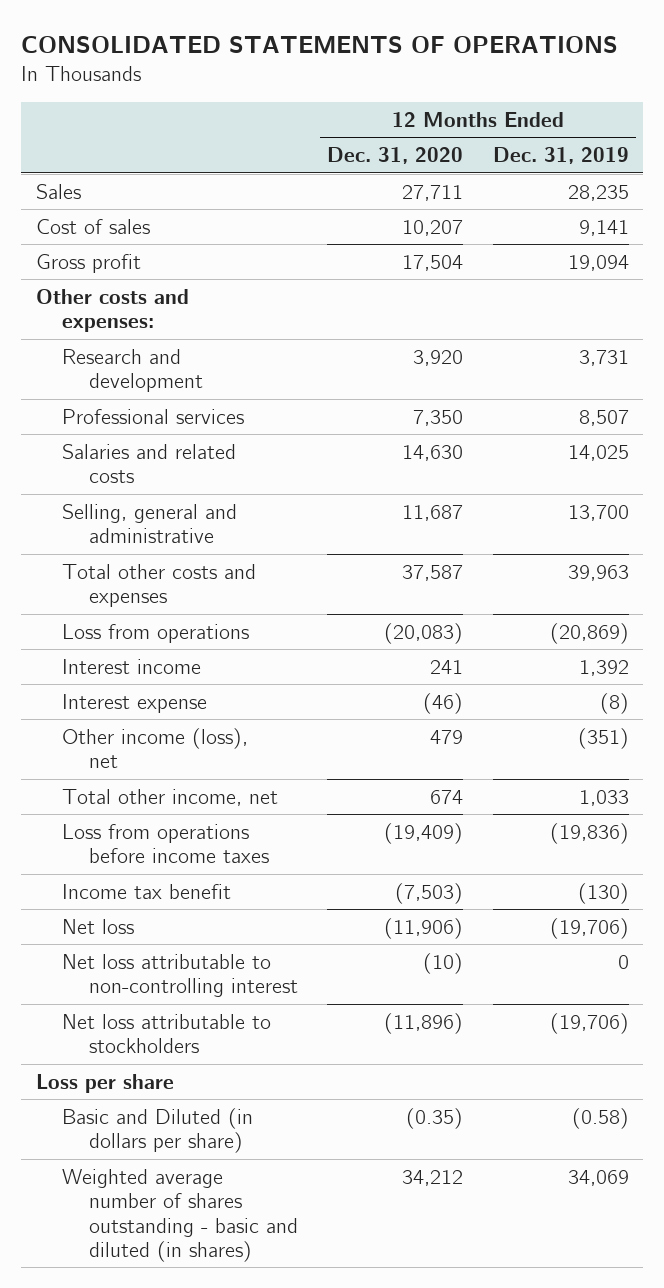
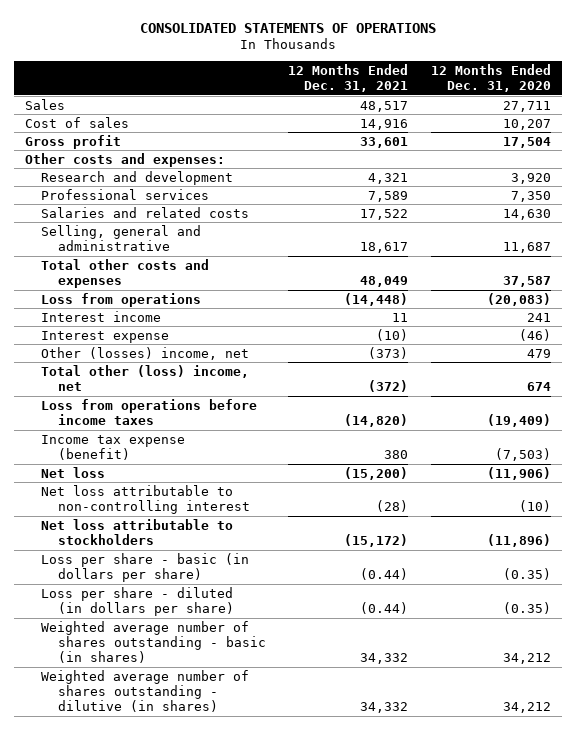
- | 12 Months Ended Dec. 31, 2020 | 12 Months Ended Dec. 31, 2019
+ | 12 Months Ended Dec. 31, 2021 | 12 Months Ended Dec. 31, 2020
- Other income (loss), net | 479 | (351)
- Total other income, net | 674 | 1,033
+ Other (losses) income, net | (373) | 479
+ Total other (loss) income, net | (372) | 674
- Income tax benefit | (7,503) | (130)
+ Income tax expense (benefit) | 380 | (7,503)
- Loss per share
- Basic and Diluted (in dollars per share) | (0.35) | (0.58)
- Weighted average number of shares outstanding - basic and diluted (in shares) | 34,212 | 34,069
+ Loss per share - basic (in dollars per share) | (0.44) | (0.35)
+ Loss per share - diluted (in dollars per share) | (0.44) | (0.35)
+ Weighted average number of shares outstanding - basic (in shares) | 34,332 | 34,212
+ Weighted average number of shares outstanding - dilutive (in shares) | 34,332 | 34,212

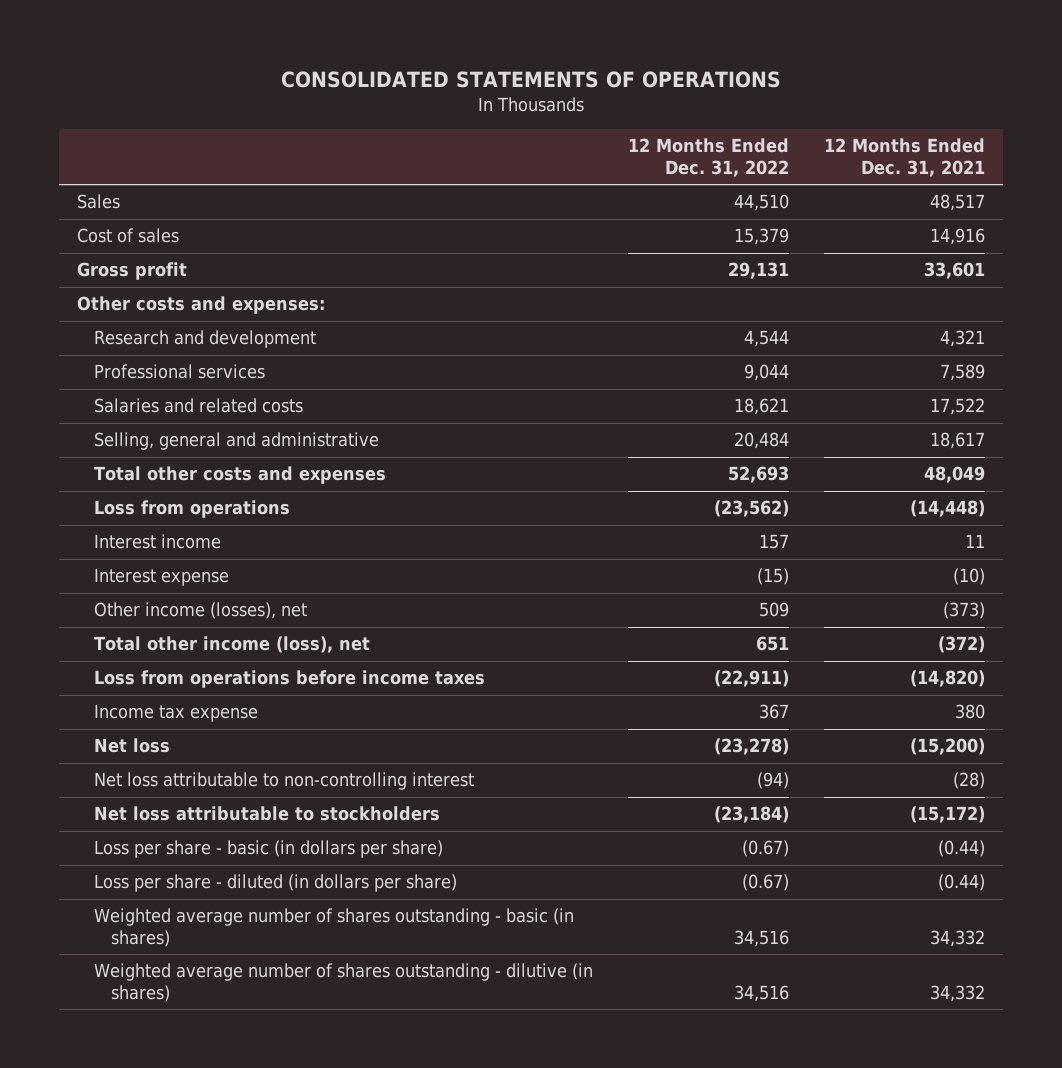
- | 12 Months Ended Dec. 31, 2021 | 12 Months Ended Dec. 31, 2020
+ | 12 Months Ended Dec. 31, 2022 | 12 Months Ended Dec. 31, 2021
- Other (losses) income, net | (373) | 479
- Total other (loss) income, net | (372) | 674
+ Other income (losses), net | 509 | (373)
+ Total other income (loss), net | 651 | (372)
- Income tax expense (benefit) | 380 | (7,503)
+ Income tax expense | 367 | 380

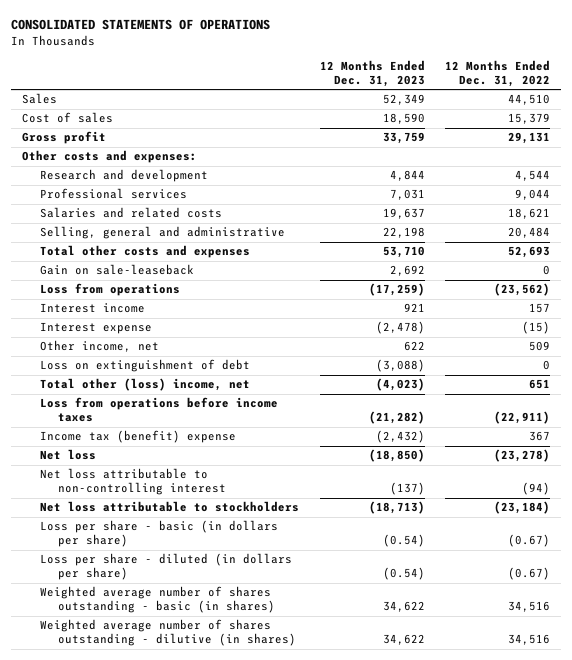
- | 12 Months Ended Dec. 31, 2022 | 12 Months Ended Dec. 31, 2021
+ | 12 Months Ended Dec. 31, 2023 | 12 Months Ended Dec. 31, 2022
+ Gain on sale-leaseback | 2,692 | 0
- Other income (losses), net | 509 | (373)
- Total other income (loss), net | 651 | (372)
+ Other income, net | 622 | 509
+ Loss on extinguishment of debt | (3,088) | 0
+ Total other (loss) income, net | (4,023) | 651
- Income tax expense | 367 | 380
+ Income tax (benefit) expense | (2,432) | 367

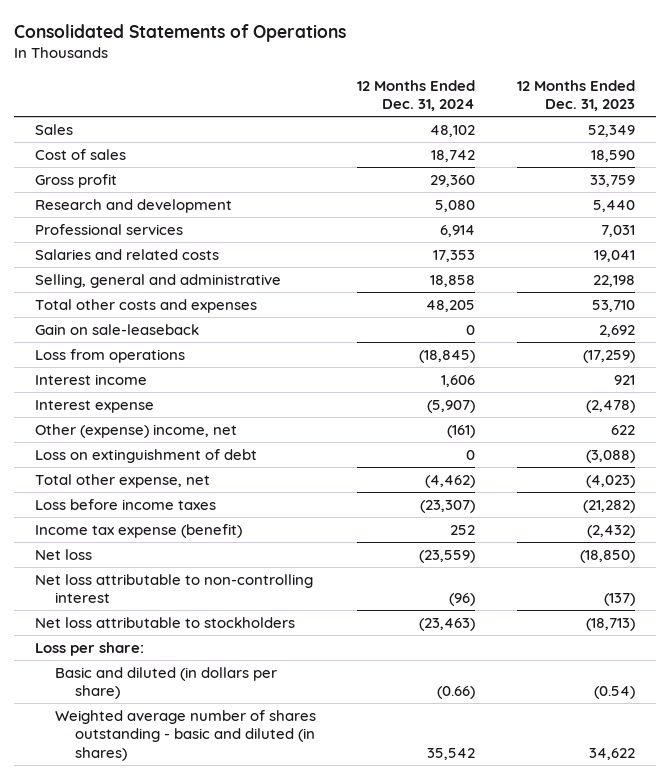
- CONSOLIDATED STATEMENTS OF OPERATIONS
+ Consolidated Statements of Operations
- | 12 Months Ended Dec. 31, 2023 | 12 Months Ended Dec. 31, 2022
+ | 12 Months Ended Dec. 31, 2024 | 12 Months Ended Dec. 31, 2023
- Other costs and expenses:
- Research and development | 4,844 | 4,544
+ Research and development | 5,080 | 5,440
- Salaries and related costs | 19,637 | 18,621
+ Salaries and related costs | 17,353 | 19,041
- Other income, net | 622 | 509
+ Other (expense) income, net | (161) | 622
- Total other (loss) income, net | (4,023) | 651
- Loss from operations before income taxes | (21,282) | (22,911)
- Income tax (benefit) expense | (2,432) | 367
+ Total other expense, net | (4,462) | (4,023)
+ Loss before income taxes | (23,307) | (21,282)
+ Income tax expense (benefit) | 252 | (2,432)
- Loss per share - basic (in dollars per share) | (0.54) | (0.67)
- Loss per share - diluted (in dollars per share) | (0.54) | (0.67)
- Weighted average number of shares outstanding - basic (in shares) | 34,622 | 34,516
- Weighted average number of shares outstanding - dilutive (in shares) | 34,622 | 34,516
+ Loss per share:
+ Basic and diluted (in dollars per share) | (0.66) | (0.54)
+ Weighted average number of shares outstanding - basic and diluted (in shares) | 35,542 | 34,622

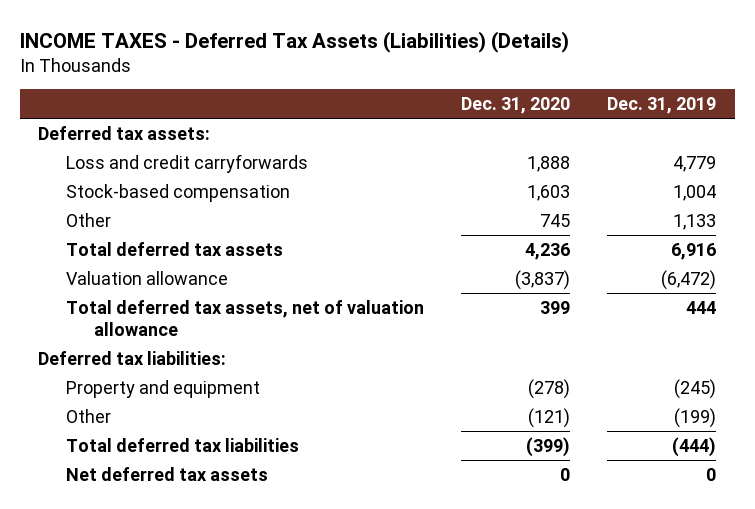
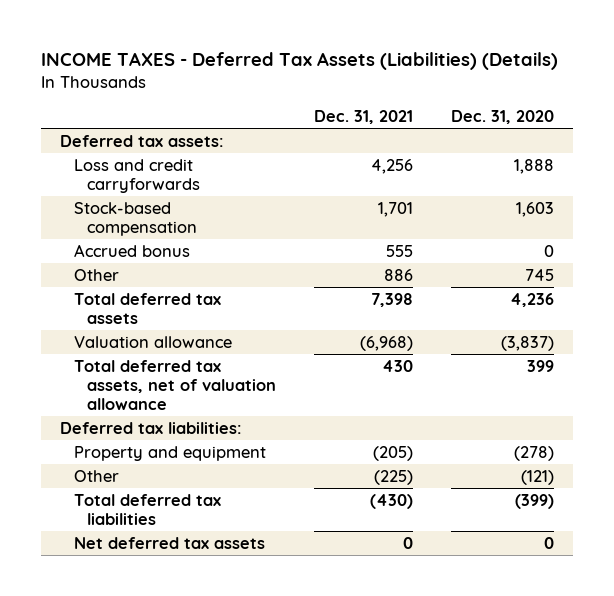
- | Dec. 31, 2020 | Dec. 31, 2019
+ | Dec. 31, 2021 | Dec. 31, 2020
+ Accrued bonus | 555 | 0

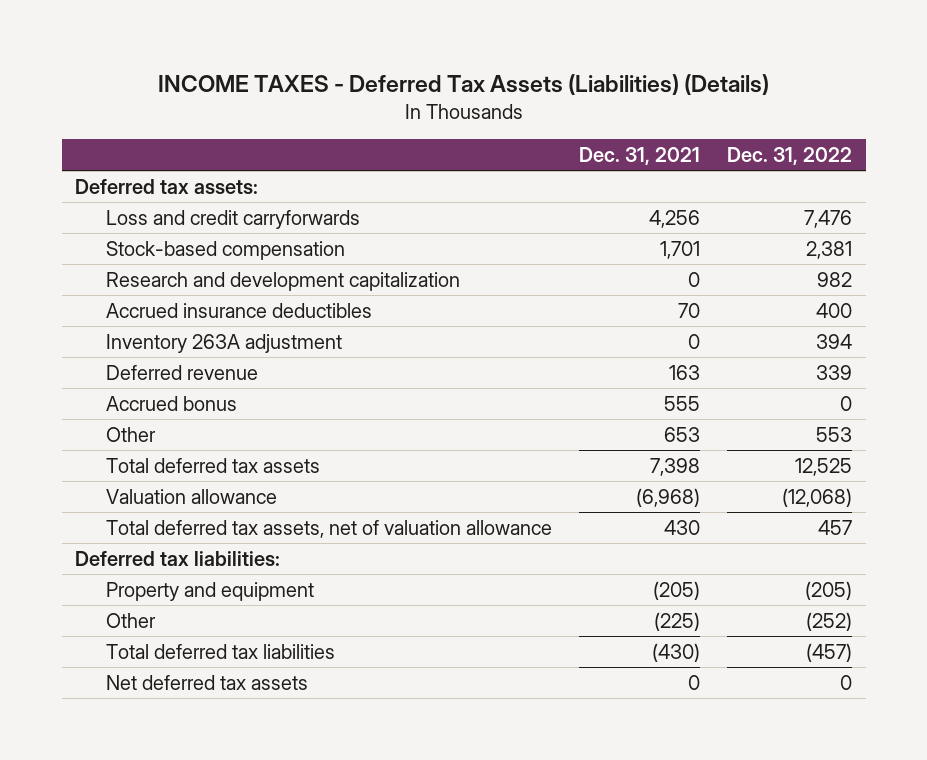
- | Dec. 31, 2021 | Dec. 31, 2020
+ | Dec. 31, 2021 | Dec. 31, 2022
+ Research and development capitalization | 0 | 982
+ Accrued insurance deductibles | 70 | 400
+ Inventory 263A adjustment | 0 | 394
+ Deferred revenue | 163 | 339
- Other | 886 | 745
+ Other | 653 | 553

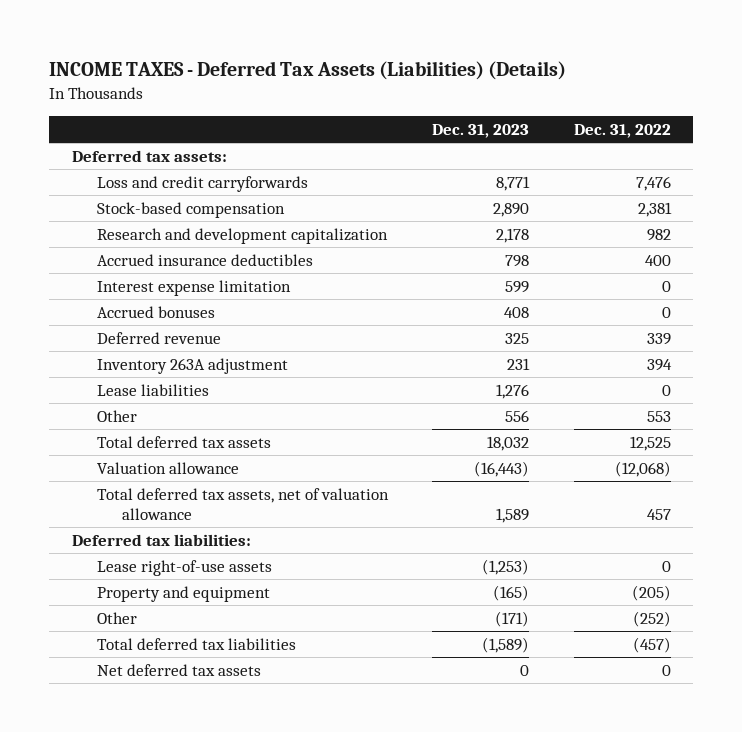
- | Dec. 31, 2021 | Dec. 31, 2022
+ | Dec. 31, 2023 | Dec. 31, 2022
+ Interest expense limitation | 599 | 0
+ Accrued bonuses | 408 | 0
- Accrued bonus | 555 | 0
moved down: Inventory 263A adjustment | 231 | 394
+ Lease liabilities | 1,276 | 0
+ Lease right-of-use assets | (1,253) | 0

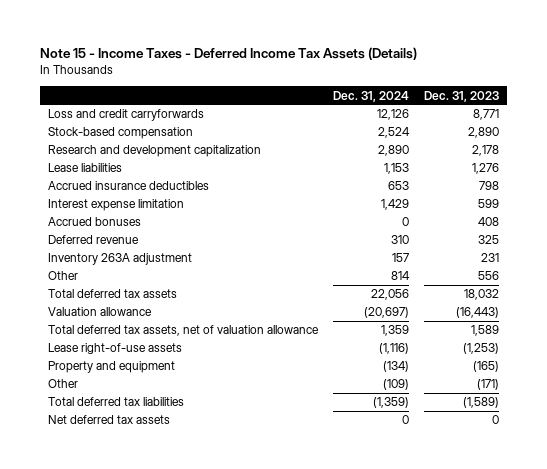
- INCOME TAXES - Deferred Tax Assets (Liabilities) (Details)
+ Note 15 - Income Taxes - Deferred Income Tax Assets (Details)
- | Dec. 31, 2023 | Dec. 31, 2022
+ | Dec. 31, 2024 | Dec. 31, 2023
- Deferred tax assets:
moved up: Lease liabilities | 1,153 | 1,276
- Deferred tax liabilities:

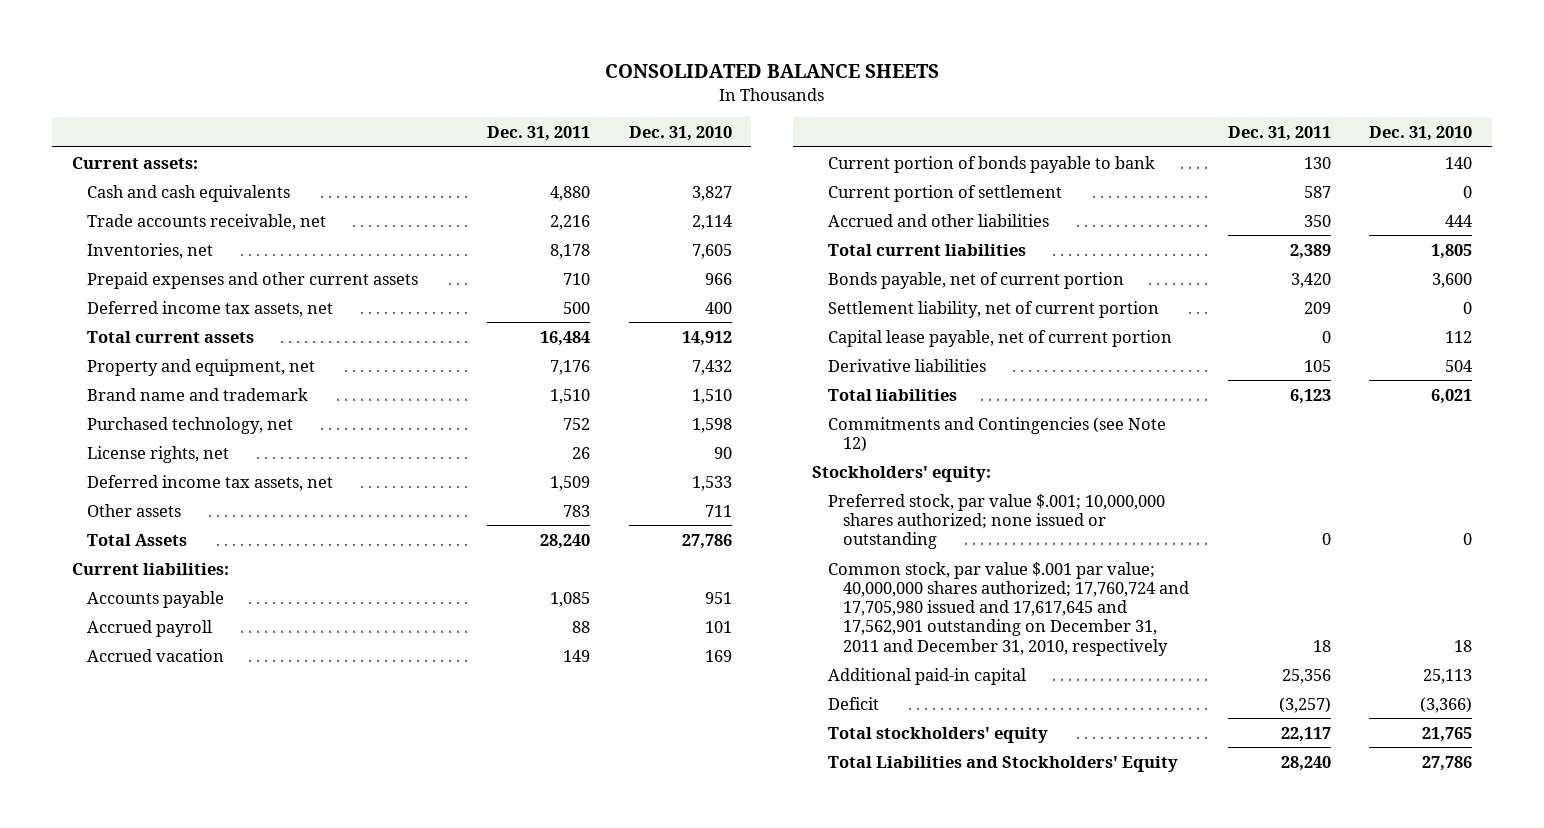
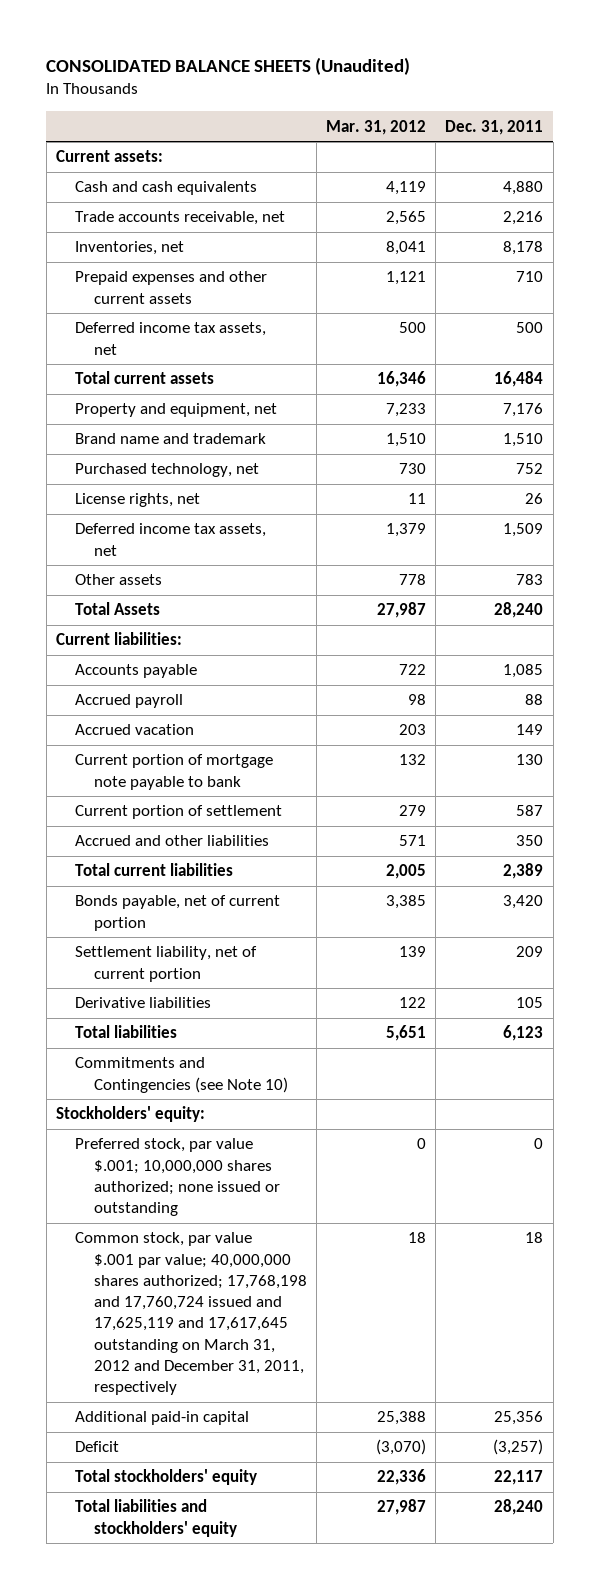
- CONSOLIDATED BALANCE SHEETS
+ CONSOLIDATED BALANCE SHEETS (Unaudited)
- | Dec. 31, 2011 | Dec. 31, 2010
+ | Mar. 31, 2012 | Dec. 31, 2011
- Current portion of bonds payable to bank | 130 | 140
+ Current portion of mortgage note payable to bank | 132 | 130
- Capital lease payable, net of current portion | 0 | 112
- Commitments and Contingencies (see Note 12)
+ Commitments and Contingencies (see Note 10)
- Common stock, par value $.001 par value; 40,000,000 shares authorized; 17,760,724 and 17,705,980 issued and 17,617,645 and 17,562,901 outstanding on December 31, 2011 and December 31, 2010, respectively | 18 | 18
+ Common stock, par value $.001 par value; 40,000,000 shares authorized; 17,768,198 and 17,760,724 issued and 17,625,119 and 17,617,645 outstanding on March 31, 2012 and December 31, 2011, respectively | 18 | 18
- Total Liabilities and Stockholders' Equity | 28,240 | 27,786
+ Total liabilities and stockholders' equity | 27,987 | 28,240

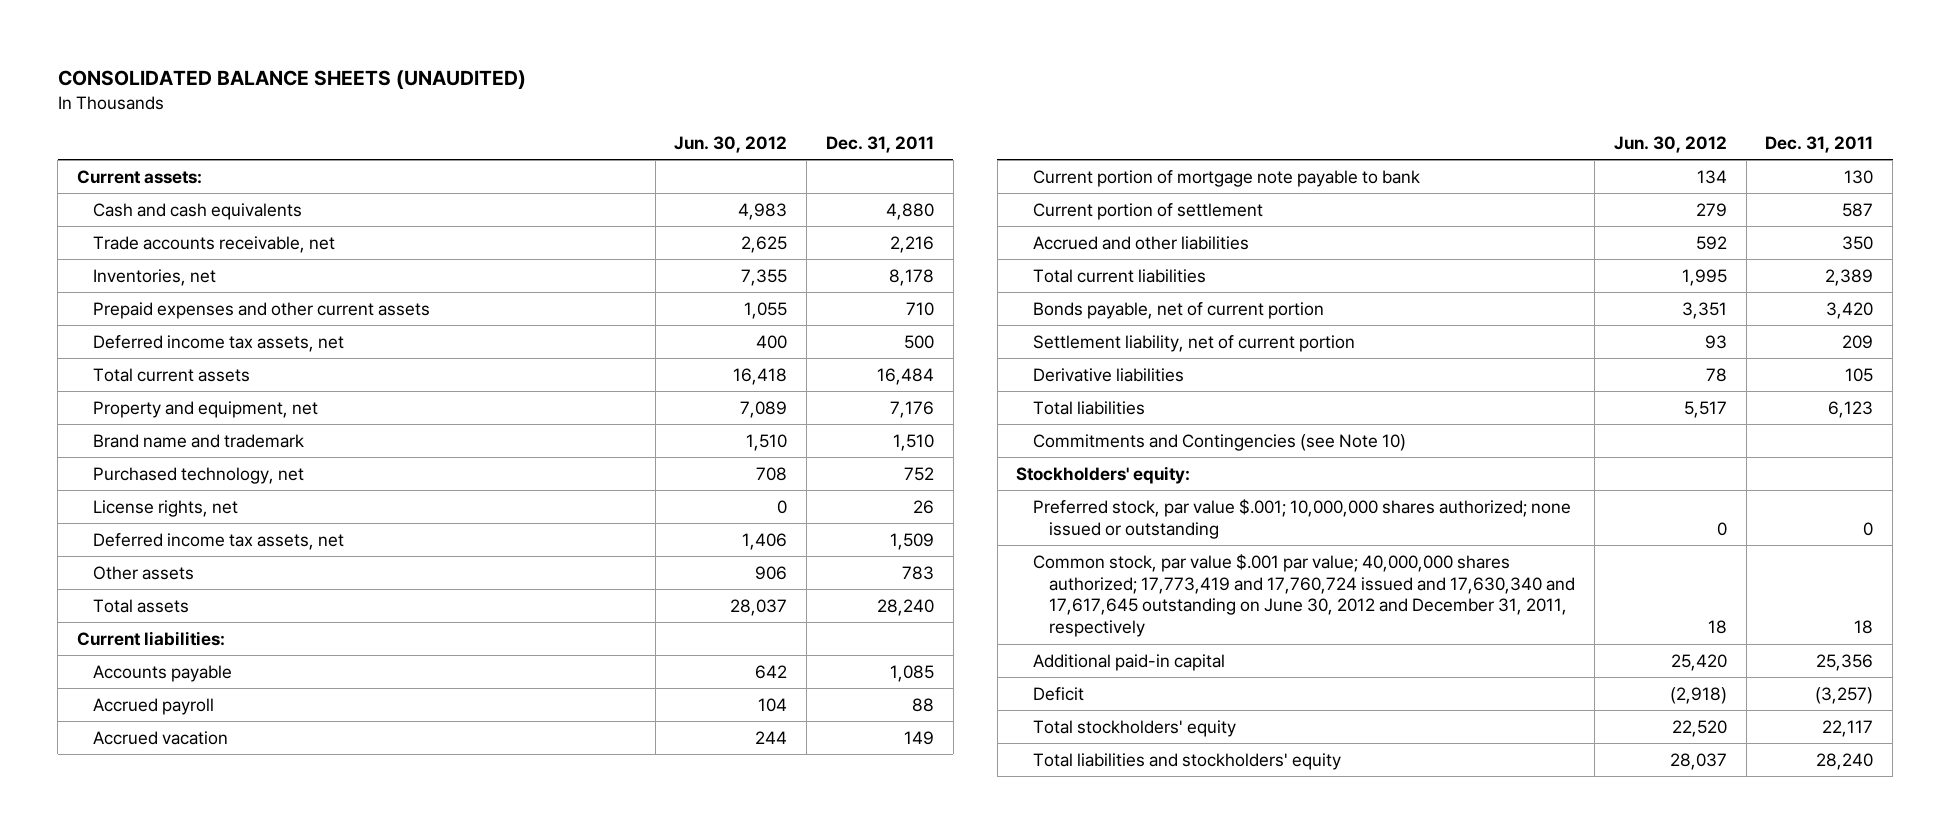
- CONSOLIDATED BALANCE SHEETS (Unaudited)
+ CONSOLIDATED BALANCE SHEETS (UNAUDITED)
- | Mar. 31, 2012 | Dec. 31, 2011
+ | Jun. 30, 2012 | Dec. 31, 2011
- Total Assets | 27,987 | 28,240
+ Total assets | 28,037 | 28,240
- Common stock, par value $.001 par value; 40,000,000 shares authorized; 17,768,198 and 17,760,724 issued and 17,625,119 and 17,617,645 outstanding on March 31, 2012 and December 31, 2011, respectively | 18 | 18
+ Common stock, par value $.001 par value; 40,000,000 shares authorized; 17,773,419 and 17,760,724 issued and 17,630,340 and 17,617,645 outstanding on June 30, 2012 and December 31, 2011, respectively | 18 | 18

